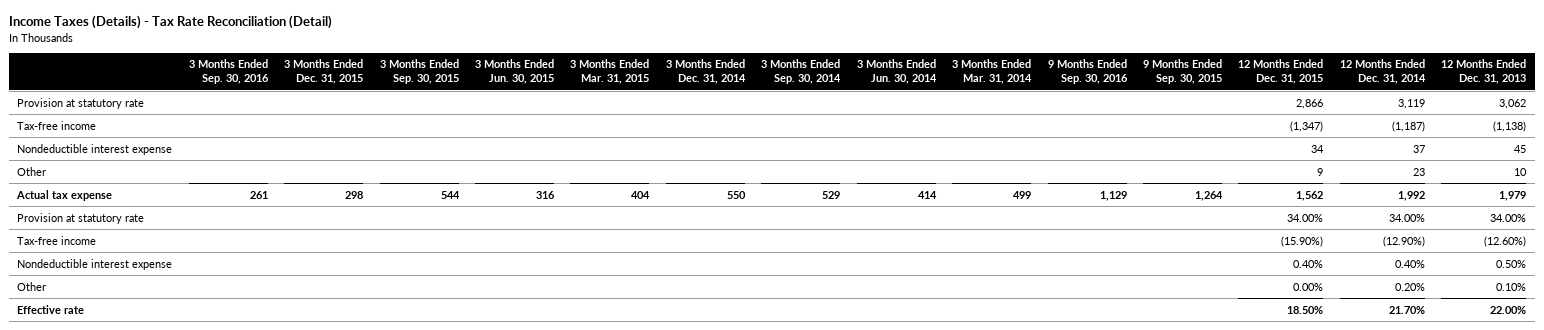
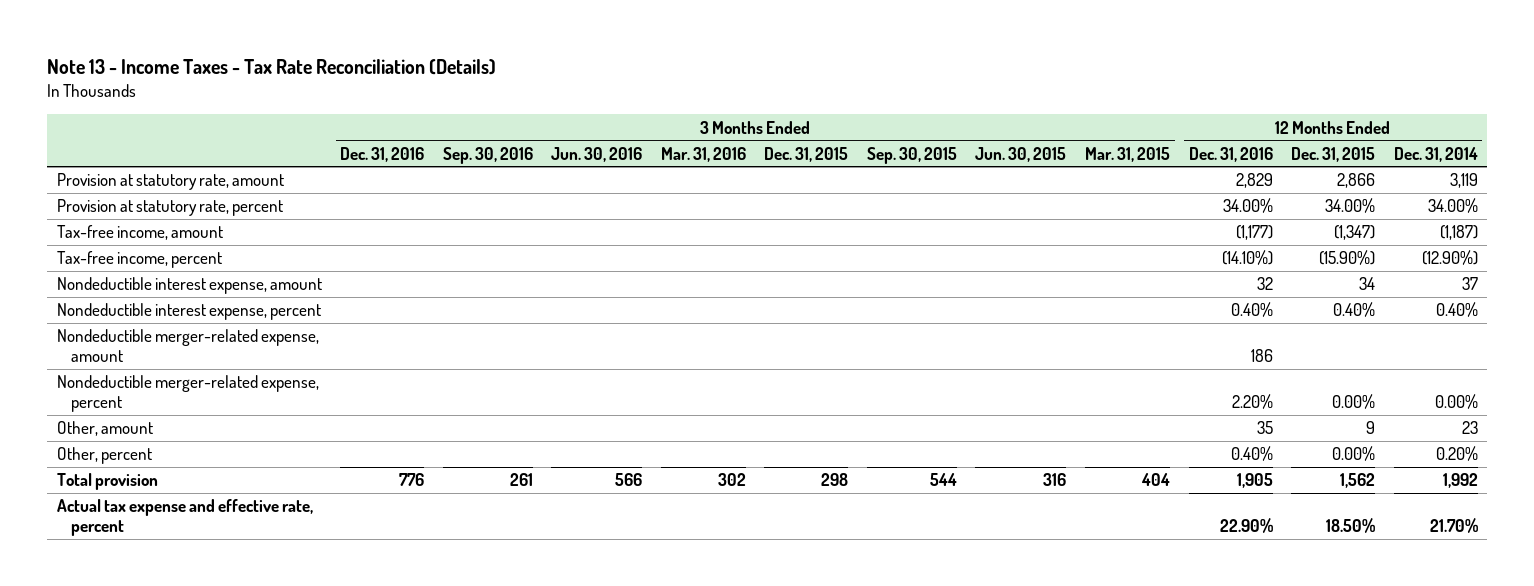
- Income Taxes (Details) - Tax Rate Reconciliation (Detail)
+ Note 13 - Income Taxes - Tax Rate Reconciliation (Details)
- | 3 Months Ended Sep. 30, 2016 | 3 Months Ended Dec. 31, 2015 | 3 Months Ended Sep. 30, 2015 | 3 Months Ended Jun. 30, 2015 | 3 Months Ended Mar. 31, 2015 | 3 Months Ended Dec. 31, 2014 | 3 Months Ended Sep. 30, 2014 | 3 Months Ended Jun. 30, 2014 | 3 Months Ended Mar. 31, 2014 | 9 Months Ended Sep. 30, 2016 | 9 Months Ended Sep. 30, 2015 | 12 Months Ended Dec. 31, 2015 | 12 Months Ended Dec. 31, 2014 | 12 Months Ended Dec. 31, 2013
+ | 3 Months Ended Dec. 31, 2016 | 3 Months Ended Sep. 30, 2016 | 3 Months Ended Jun. 30, 2016 | 3 Months Ended Mar. 31, 2016 | 3 Months Ended Dec. 31, 2015 | 3 Months Ended Sep. 30, 2015 | 3 Months Ended Jun. 30, 2015 | 3 Months Ended Mar. 31, 2015 | 12 Months Ended Dec. 31, 2016 | 12 Months Ended Dec. 31, 2015 | 12 Months Ended Dec. 31, 2014
- Provision at statutory rate | | | | | | | | | | | | 2,866 | 3,119 | 3,062
- Tax-free income | | | | | | | | | | | | (1,347) | (1,187) | (1,138)
- Nondeductible interest expense | | | | | | | | | | | | 34 | 37 | 45
- Other | | | | | | | | | | | | 9 | 23 | 10
- Actual tax expense | 261 | 298 | 544 | 316 | 404 | 550 | 529 | 414 | 499 | 1,129 | 1,264 | 1,562 | 1,992 | 1,979
- Provision at statutory rate | | | | | | | | | | | | 34.00% | 34.00% | 34.00%
- Tax-free income | | | | | | | | | | | | (15.90%) | (12.90%) | (12.60%)
- Nondeductible interest expense | | | | | | | | | | | | 0.40% | 0.40% | 0.50%
- Other | | | | | | | | | | | | 0.00% | 0.20% | 0.10%
- Effective rate | | | | | | | | | | | | 18.50% | 21.70% | 22.00%
+ Provision at statutory rate, amount | | | | | | | | | 2,829 | 2,866 | 3,119
+ Provision at statutory rate, percent | | | | | | | | | 34.00% | 34.00% | 34.00%
+ Tax-free income, amount | | | | | | | | | (1,177) | (1,347) | (1,187)
+ Tax-free income, percent | | | | | | | | | (14.10%) | (15.90%) | (12.90%)
+ Nondeductible interest expense, amount | | | | | | | | | 32 | 34 | 37
+ Nondeductible interest expense, percent | | | | | | | | | 0.40% | 0.40% | 0.40%
+ Nondeductible merger-related expense, amount | | | | | | | | | 186 | |
+ Nondeductible merger-related expense, percent | | | | | | | | | 2.20% | 0.00% | 0.00%
+ Other, amount | | | | | | | | | 35 | 9 | 23
+ Other, percent | | | | | | | | | 0.40% | 0.00% | 0.20%
+ Total provision | 776 | 261 | 566 | 302 | 298 | 544 | 316 | 404 | 1,905 | 1,562 | 1,992
+ Actual tax expense and effective rate, percent | | | | | | | | | 22.90% | 18.50% | 21.70%

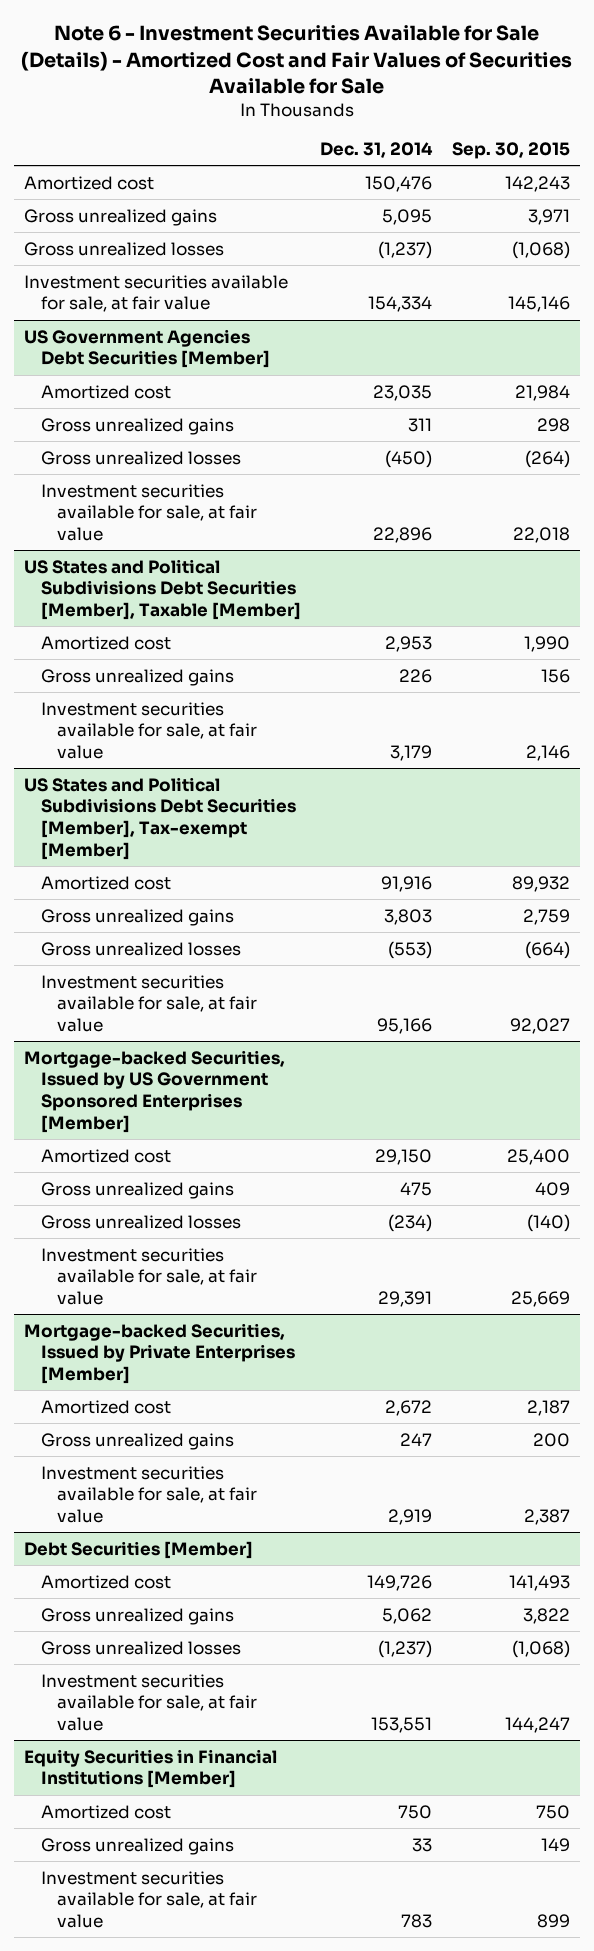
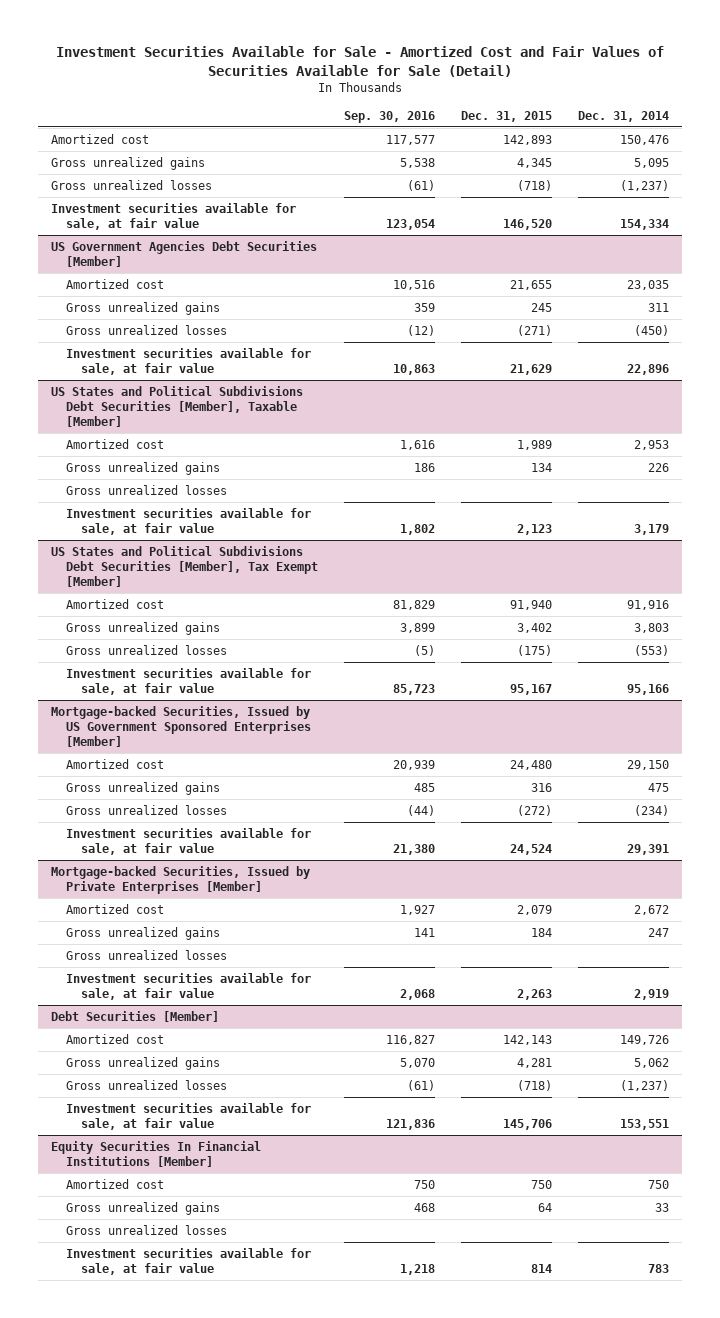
- Note 6 - Investment Securities Available for Sale (Details) - Amortized Cost and Fair Values of Securities Available for Sale
+ Investment Securities Available for Sale - Amortized Cost and Fair Values of Securities Available for Sale (Detail)
- | Dec. 31, 2014 | Sep. 30, 2015
+ | Sep. 30, 2016 | Dec. 31, 2015 | Dec. 31, 2014
@ US States and Political Subdivisions Debt Securities [Member], Taxable [Member]
+ Gross unrealized losses
- US States and Political Subdivisions Debt Securities [Member], Tax-exempt [Member]
+ US States and Political Subdivisions Debt Securities [Member], Tax Exempt [Member]
@ Mortgage-backed Securities, Issued by Private Enterprises [Member]
+ Gross unrealized losses
- Equity Securities in Financial Institutions [Member]
+ Equity Securities In Financial Institutions [Member]
+ Gross unrealized losses

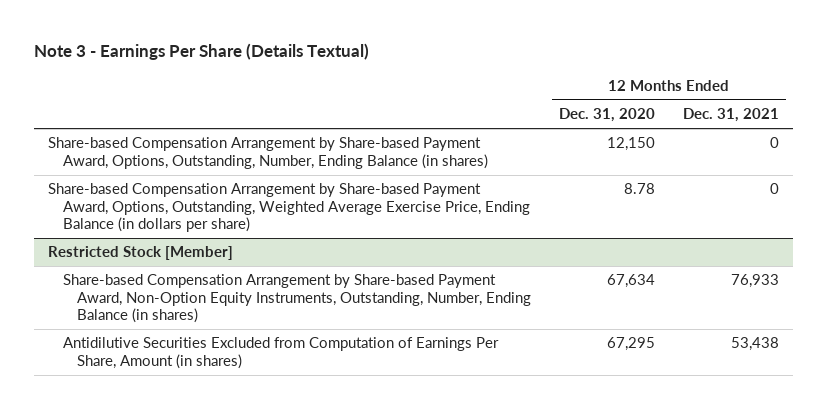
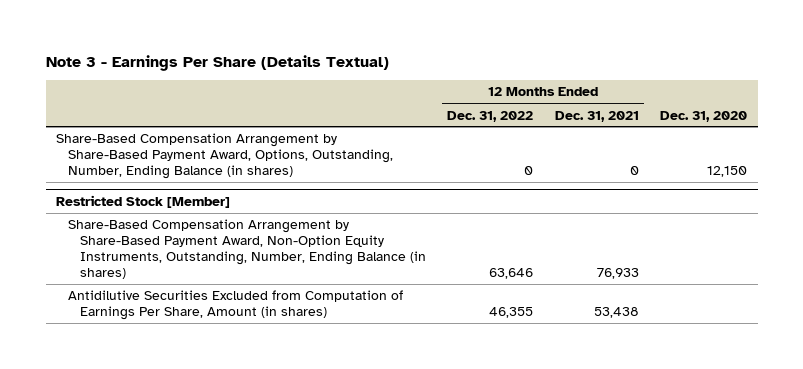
- | 12 Months Ended Dec. 31, 2020 | 12 Months Ended Dec. 31, 2021
+ | 12 Months Ended Dec. 31, 2022 | 12 Months Ended Dec. 31, 2021 | Dec. 31, 2020
- Share-based Compensation Arrangement by Share-based Payment Award, Options, Outstanding, Number, Ending Balance (in shares) | 12,150 | 0
- Share-based Compensation Arrangement by Share-based Payment Award, Options, Outstanding, Weighted Average Exercise Price, Ending Balance (in dollars per share) | 8.78 | 0
+ Share-Based Compensation Arrangement by Share-Based Payment Award, Options, Outstanding, Number, Ending Balance (in shares) | 0 | 0 | 12,150
@ Restricted Stock [Member]
- Share-based Compensation Arrangement by Share-based Payment Award, Non-Option Equity Instruments, Outstanding, Number, Ending Balance (in shares) | 67,634 | 76,933
+ Share-Based Compensation Arrangement by Share-Based Payment Award, Non-Option Equity Instruments, Outstanding, Number, Ending Balance (in shares) | 63,646 | 76,933 |

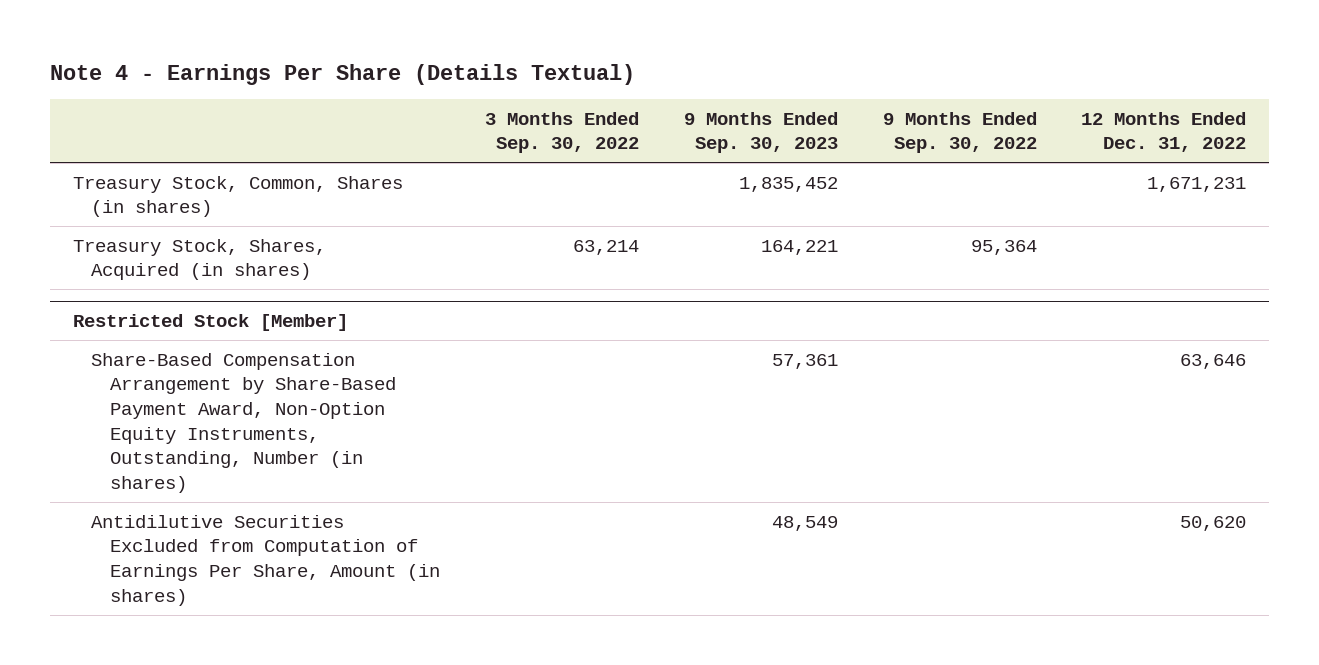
- Note 3 - Earnings Per Share (Details Textual)
+ Note 4 - Earnings Per Share (Details Textual)
- | 12 Months Ended Dec. 31, 2022 | 12 Months Ended Dec. 31, 2021 | Dec. 31, 2020
+ | 3 Months Ended Sep. 30, 2022 | 9 Months Ended Sep. 30, 2023 | 9 Months Ended Sep. 30, 2022 | 12 Months Ended Dec. 31, 2022
- Share-Based Compensation Arrangement by Share-Based Payment Award, Options, Outstanding, Number, Ending Balance (in shares) | 0 | 0 | 12,150
+ Treasury Stock, Common, Shares (in shares) | | 1,835,452 | | 1,671,231
+ Treasury Stock, Shares, Acquired (in shares) | 63,214 | 164,221 | 95,364 |
@ Restricted Stock [Member]
- Share-Based Compensation Arrangement by Share-Based Payment Award, Non-Option Equity Instruments, Outstanding, Number, Ending Balance (in shares) | 63,646 | 76,933 |
- Antidilutive Securities Excluded from Computation of Earnings Per Share, Amount (in shares) | 46,355 | 53,438 |
+ Share-Based Compensation Arrangement by Share-Based Payment Award, Non-Option Equity Instruments, Outstanding, Number (in shares) | | 57,361 | | 63,646
+ Antidilutive Securities Excluded from Computation of Earnings Per Share, Amount (in shares) | | 48,549 | | 50,620

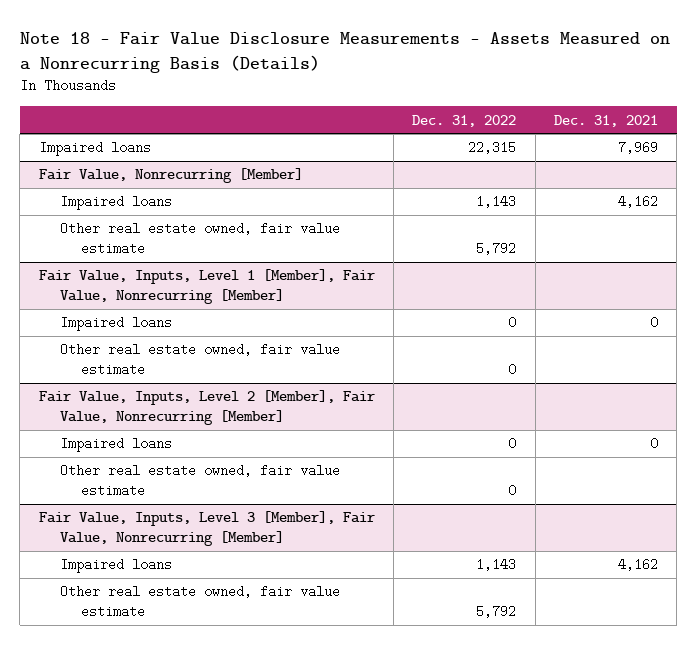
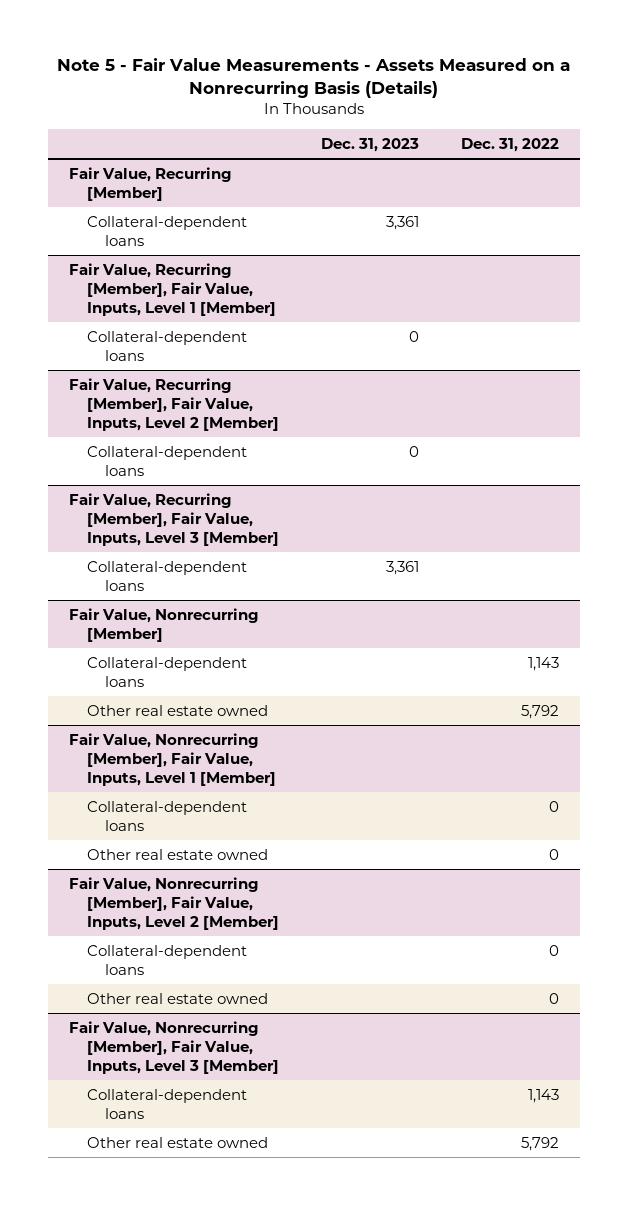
- Note 18 - Fair Value Disclosure Measurements - Assets Measured on a Nonrecurring Basis (Details)
+ Note 5 - Fair Value Measurements - Assets Measured on a Nonrecurring Basis (Details)
- | Dec. 31, 2022 | Dec. 31, 2021
+ | Dec. 31, 2023 | Dec. 31, 2022
- Impaired loans | 22,315 | 7,969
+ Fair Value, Recurring [Member]
+ Collateral-dependent loans | 3,361 |
+ Fair Value, Recurring [Member], Fair Value, Inputs, Level 1 [Member]
+ Collateral-dependent loans | 0 |
+ Fair Value, Recurring [Member], Fair Value, Inputs, Level 2 [Member]
+ Collateral-dependent loans | 0 |
+ Fair Value, Recurring [Member], Fair Value, Inputs, Level 3 [Member]
+ Collateral-dependent loans | 3,361 |
@ Fair Value, Nonrecurring [Member]
- Impaired loans | 1,143 | 4,162
- Other real estate owned, fair value estimate | 5,792 |
- Fair Value, Inputs, Level 1 [Member], Fair Value, Nonrecurring [Member]
- Impaired loans | 0 | 0
- Other real estate owned, fair value estimate | 0 |
- Fair Value, Inputs, Level 2 [Member], Fair Value, Nonrecurring [Member]
- Impaired loans | 0 | 0
- Other real estate owned, fair value estimate | 0 |
- Fair Value, Inputs, Level 3 [Member], Fair Value, Nonrecurring [Member]
- Impaired loans | 1,143 | 4,162
- Other real estate owned, fair value estimate | 5,792 |
@ Fair Value, Nonrecurring [Member]
+ Collateral-dependent loans | | 1,143
+ Other real estate owned | | 5,792
+ Fair Value, Nonrecurring [Member], Fair Value, Inputs, Level 1 [Member]
+ Collateral-dependent loans | | 0
+ Other real estate owned | | 0
+ Fair Value, Nonrecurring [Member], Fair Value, Inputs, Level 2 [Member]
+ Collateral-dependent loans | | 0
+ Other real estate owned | | 0
+ Fair Value, Nonrecurring [Member], Fair Value, Inputs, Level 3 [Member]
+ Collateral-dependent loans | | 1,143
+ Other real estate owned | | 5,792

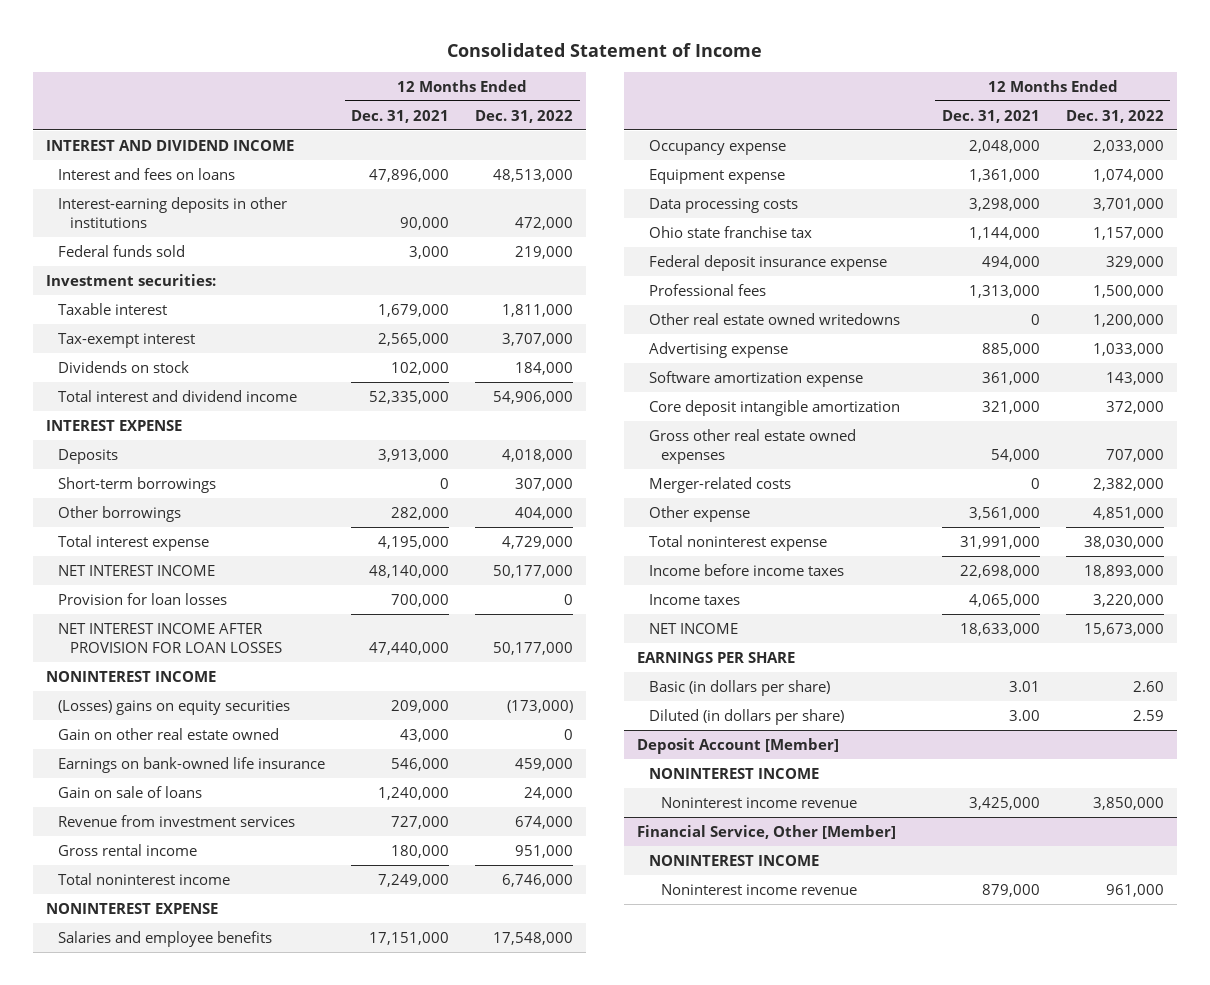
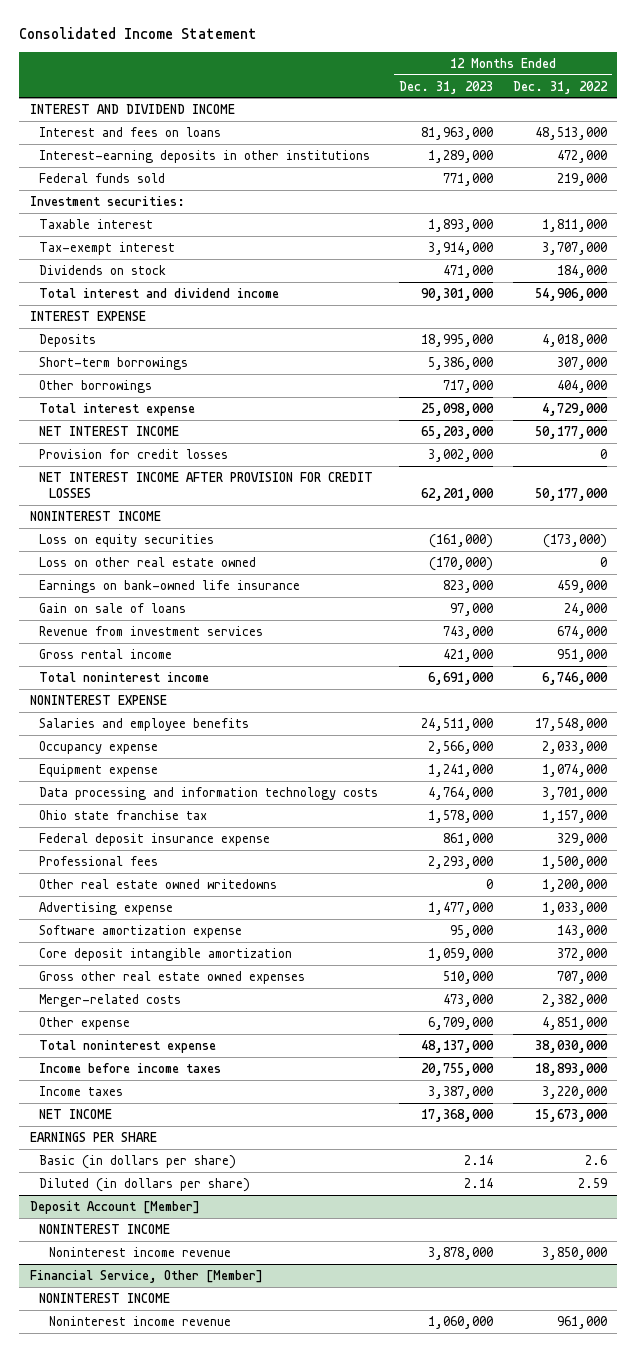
- Consolidated Statement of Income
+ Consolidated Income Statement
- | 12 Months Ended Dec. 31, 2021 | 12 Months Ended Dec. 31, 2022
+ | 12 Months Ended Dec. 31, 2023 | 12 Months Ended Dec. 31, 2022
- Provision for loan losses | 700,000 | 0
- NET INTEREST INCOME AFTER PROVISION FOR LOAN LOSSES | 47,440,000 | 50,177,000
+ Provision for credit losses | 3,002,000 | 0
+ NET INTEREST INCOME AFTER PROVISION FOR CREDIT LOSSES | 62,201,000 | 50,177,000
- (Losses) gains on equity securities | 209,000 | (173,000)
- Gain on other real estate owned | 43,000 | 0
+ Loss on equity securities | (161,000) | (173,000)
+ Loss on other real estate owned | (170,000) | 0
- Data processing costs | 3,298,000 | 3,701,000
+ Data processing and information technology costs | 4,764,000 | 3,701,000
- Basic (in dollars per share) | 3.01 | 2.60
+ Basic (in dollars per share) | 2.14 | 2.6

